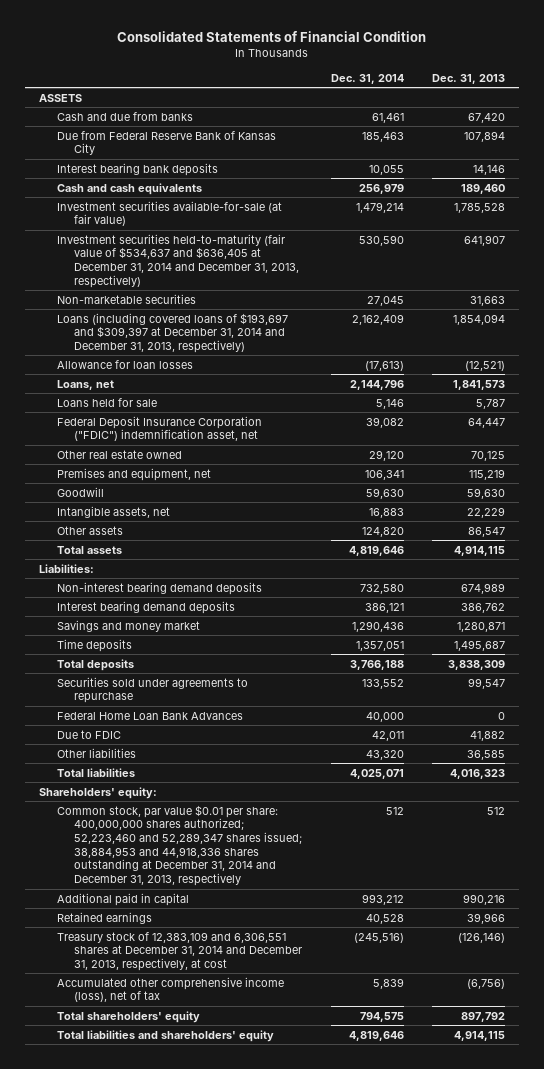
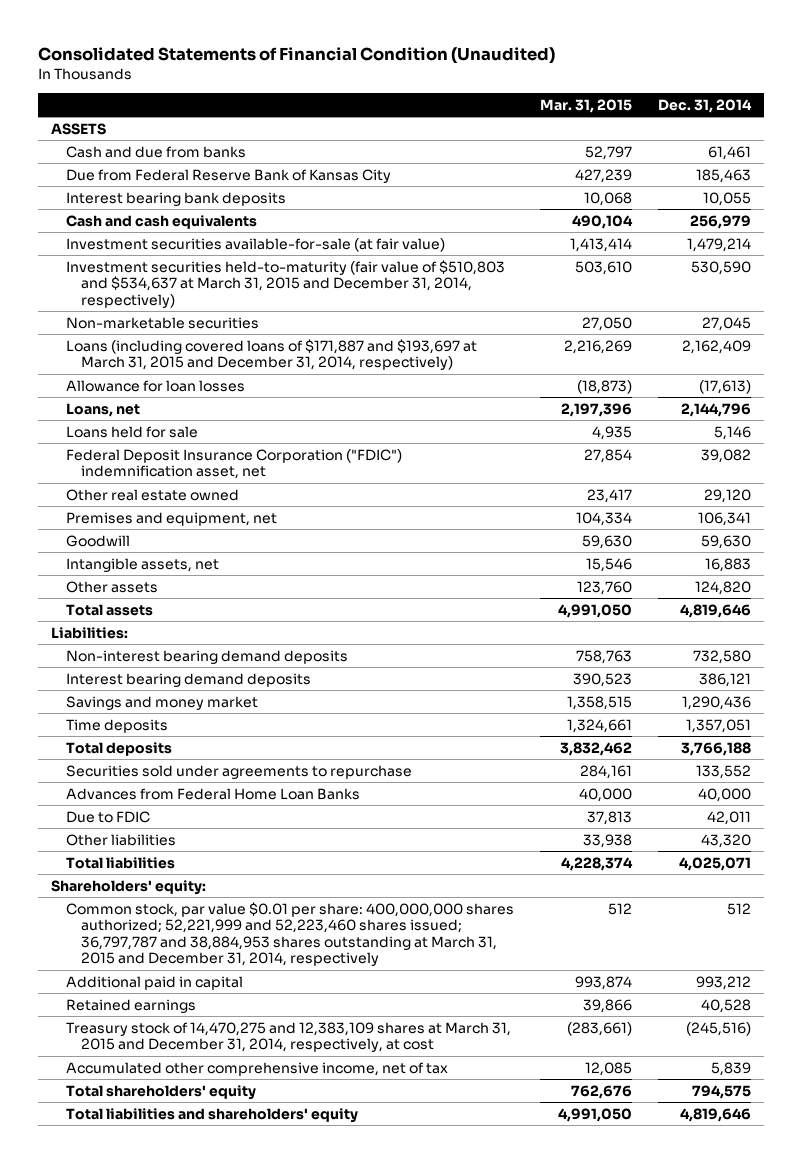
- Consolidated Statements of Financial Condition
+ Consolidated Statements of Financial Condition (Unaudited)
- | Dec. 31, 2014 | Dec. 31, 2013
+ | Mar. 31, 2015 | Dec. 31, 2014
- Investment securities held-to-maturity (fair value of $534,637 and $636,405 at December 31, 2014 and December 31, 2013, respectively) | 530,590 | 641,907
+ Investment securities held-to-maturity (fair value of $510,803 and $534,637 at March 31, 2015 and December 31, 2014, respectively) | 503,610 | 530,590
- Loans (including covered loans of $193,697 and $309,397 at December 31, 2014 and December 31, 2013, respectively) | 2,162,409 | 1,854,094
+ Loans (including covered loans of $171,887 and $193,697 at March 31, 2015 and December 31, 2014, respectively) | 2,216,269 | 2,162,409
- Federal Home Loan Bank Advances | 40,000 | 0
+ Advances from Federal Home Loan Banks | 40,000 | 40,000
- Common stock, par value $0.01 per share: 400,000,000 shares authorized; 52,223,460 and 52,289,347 shares issued; 38,884,953 and 44,918,336 shares outstanding at December 31, 2014 and December 31, 2013, respectively | 512 | 512
+ Common stock, par value $0.01 per share: 400,000,000 shares authorized; 52,221,999 and 52,223,460 shares issued; 36,797,787 and 38,884,953 shares outstanding at March 31, 2015 and December 31, 2014, respectively | 512 | 512
- Treasury stock of 12,383,109 and 6,306,551 shares at December 31, 2014 and December 31, 2013, respectively, at cost | (245,516) | (126,146)
- Accumulated other comprehensive income (loss), net of tax | 5,839 | (6,756)
+ Treasury stock of 14,470,275 and 12,383,109 shares at March 31, 2015 and December 31, 2014, respectively, at cost | (283,661) | (245,516)
+ Accumulated other comprehensive income, net of tax | 12,085 | 5,839

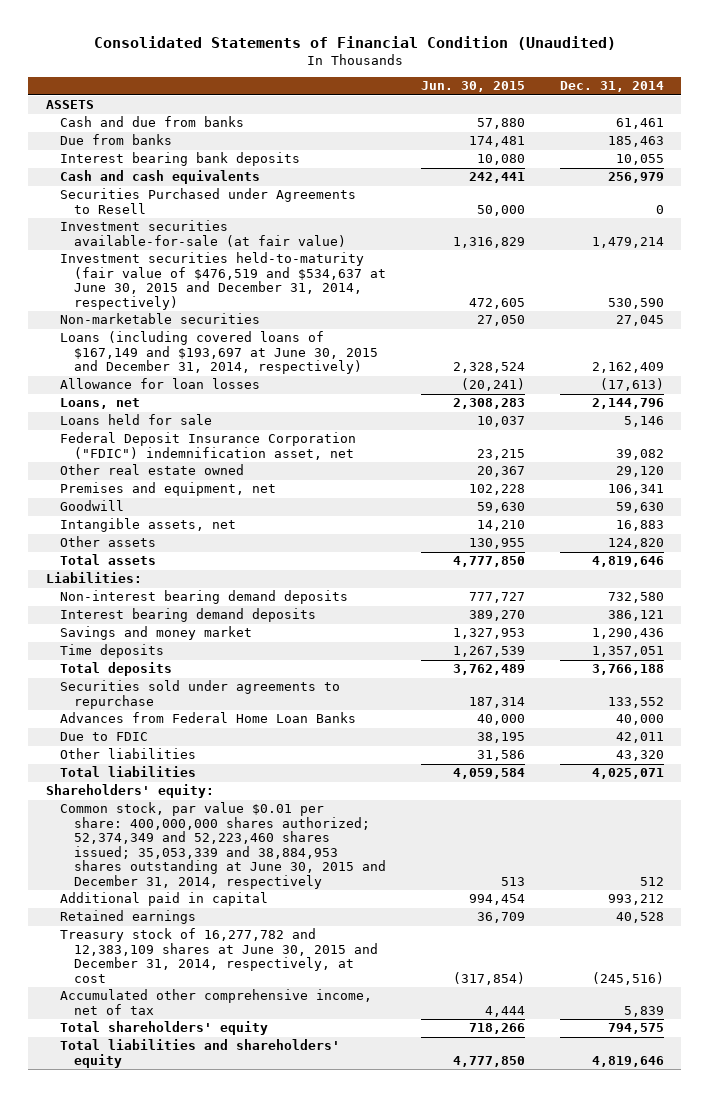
- | Mar. 31, 2015 | Dec. 31, 2014
+ | Jun. 30, 2015 | Dec. 31, 2014
- Due from Federal Reserve Bank of Kansas City | 427,239 | 185,463
+ Due from banks | 174,481 | 185,463
+ Securities Purchased under Agreements to Resell | 50,000 | 0
- Investment securities held-to-maturity (fair value of $510,803 and $534,637 at March 31, 2015 and December 31, 2014, respectively) | 503,610 | 530,590
+ Investment securities held-to-maturity (fair value of $476,519 and $534,637 at June 30, 2015 and December 31, 2014, respectively) | 472,605 | 530,590
- Loans (including covered loans of $171,887 and $193,697 at March 31, 2015 and December 31, 2014, respectively) | 2,216,269 | 2,162,409
+ Loans (including covered loans of $167,149 and $193,697 at June 30, 2015 and December 31, 2014, respectively) | 2,328,524 | 2,162,409
- Common stock, par value $0.01 per share: 400,000,000 shares authorized; 52,221,999 and 52,223,460 shares issued; 36,797,787 and 38,884,953 shares outstanding at March 31, 2015 and December 31, 2014, respectively | 512 | 512
+ Common stock, par value $0.01 per share: 400,000,000 shares authorized; 52,374,349 and 52,223,460 shares issued; 35,053,339 and 38,884,953 shares outstanding at June 30, 2015 and December 31, 2014, respectively | 513 | 512
- Treasury stock of 14,470,275 and 12,383,109 shares at March 31, 2015 and December 31, 2014, respectively, at cost | (283,661) | (245,516)
+ Treasury stock of 16,277,782 and 12,383,109 shares at June 30, 2015 and December 31, 2014, respectively, at cost | (317,854) | (245,516)

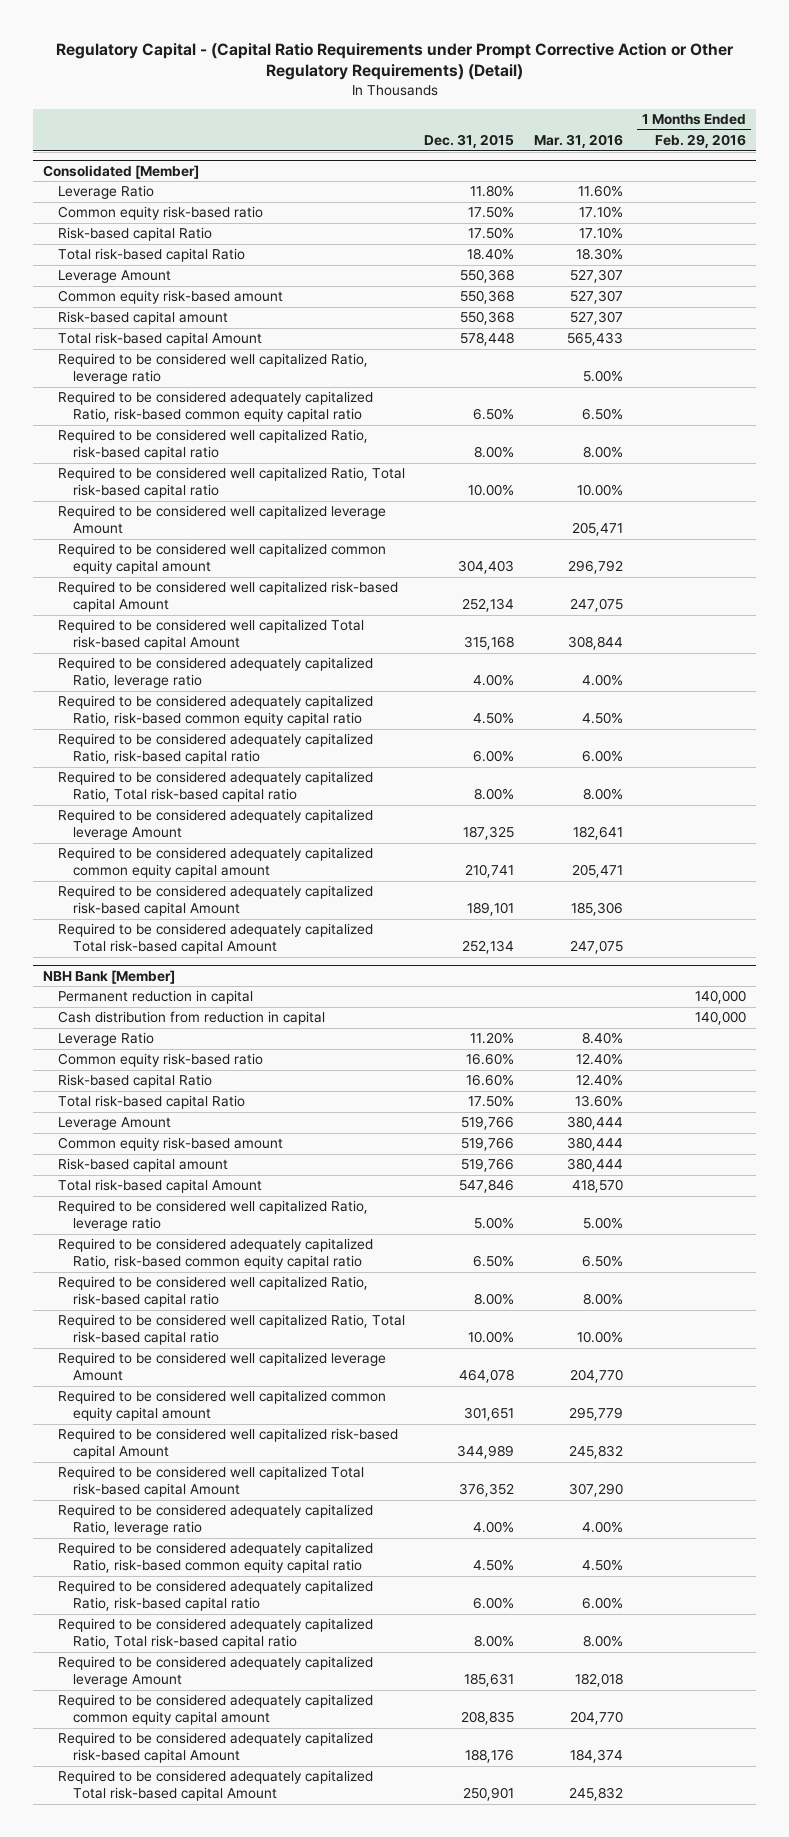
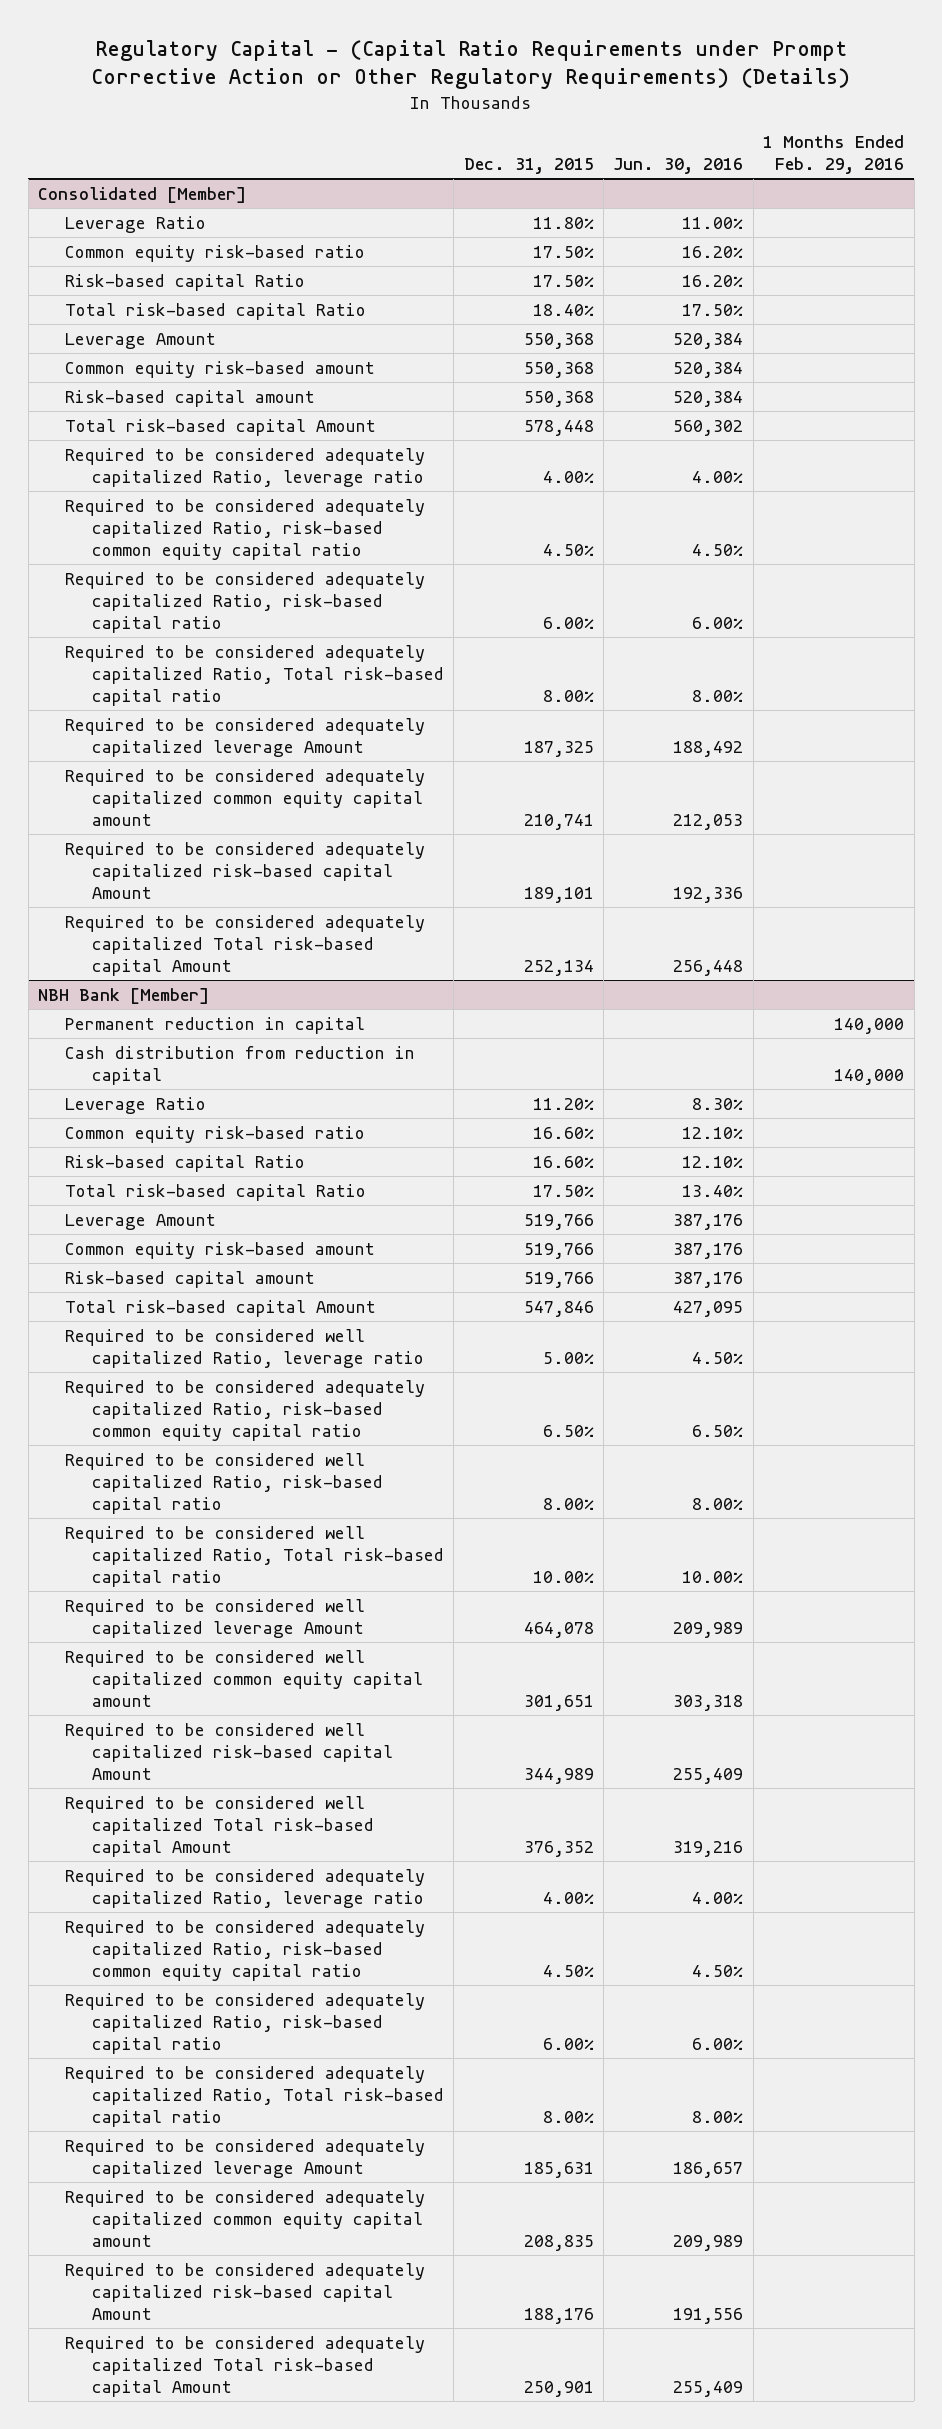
- Regulatory Capital - (Capital Ratio Requirements under Prompt Corrective Action or Other Regulatory Requirements) (Detail)
+ Regulatory Capital - (Capital Ratio Requirements under Prompt Corrective Action or Other Regulatory Requirements) (Details)
- | Dec. 31, 2015 | Mar. 31, 2016 | 1 Months Ended Feb. 29, 2016
+ | Dec. 31, 2015 | Jun. 30, 2016 | 1 Months Ended Feb. 29, 2016
@ Consolidated [Member]
- Required to be considered well capitalized Ratio, leverage ratio | | 5.00% |
- Required to be considered adequately capitalized Ratio, risk-based common equity capital ratio | 6.50% | 6.50% |
- Required to be considered well capitalized Ratio, risk-based capital ratio | 8.00% | 8.00% |
- Required to be considered well capitalized Ratio, Total risk-based capital ratio | 10.00% | 10.00% |
- Required to be considered well capitalized leverage Amount | | 205,471 |
- Required to be considered well capitalized common equity capital amount | 304,403 | 296,792 |
- Required to be considered well capitalized risk-based capital Amount | 252,134 | 247,075 |
- Required to be considered well capitalized Total risk-based capital Amount | 315,168 | 308,844 |

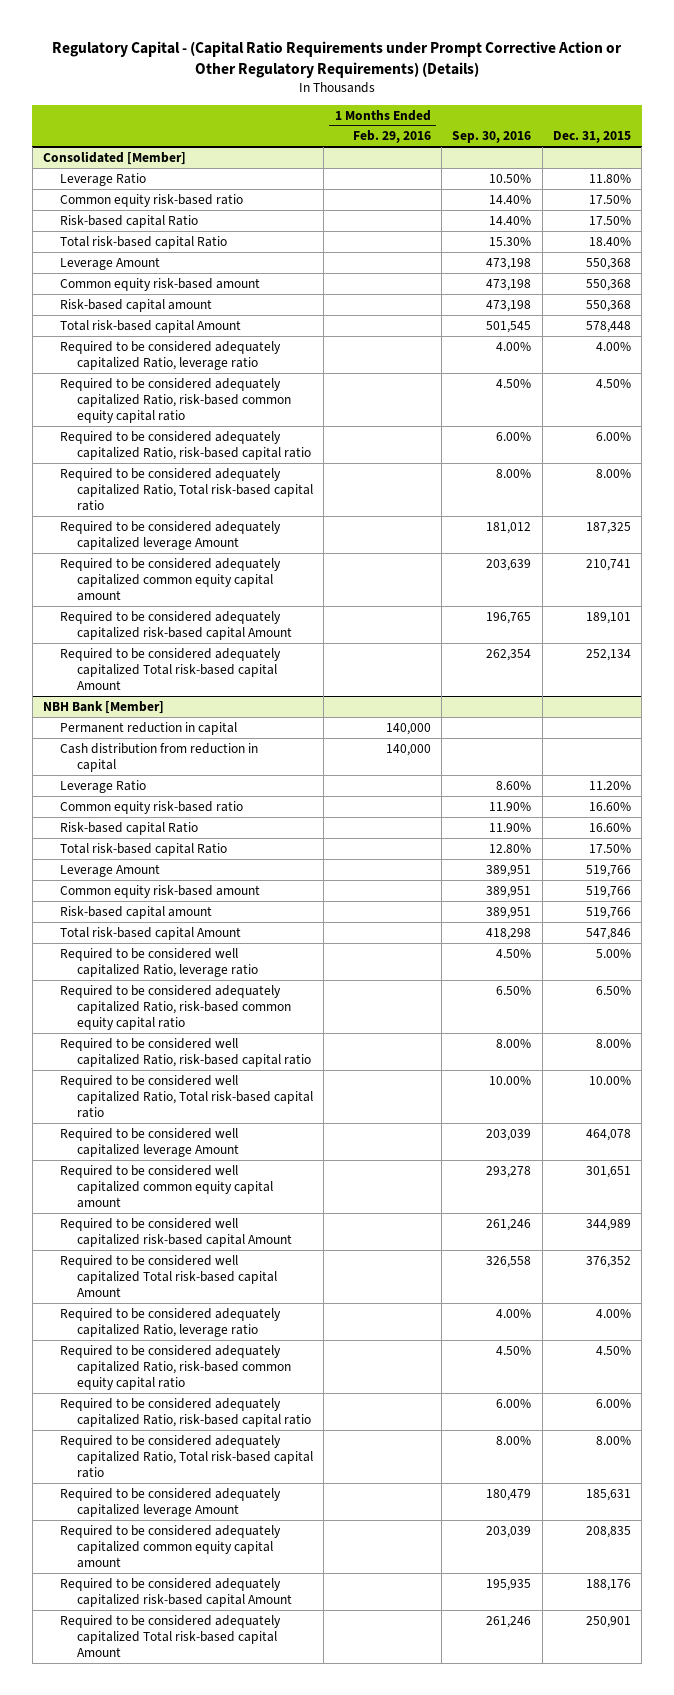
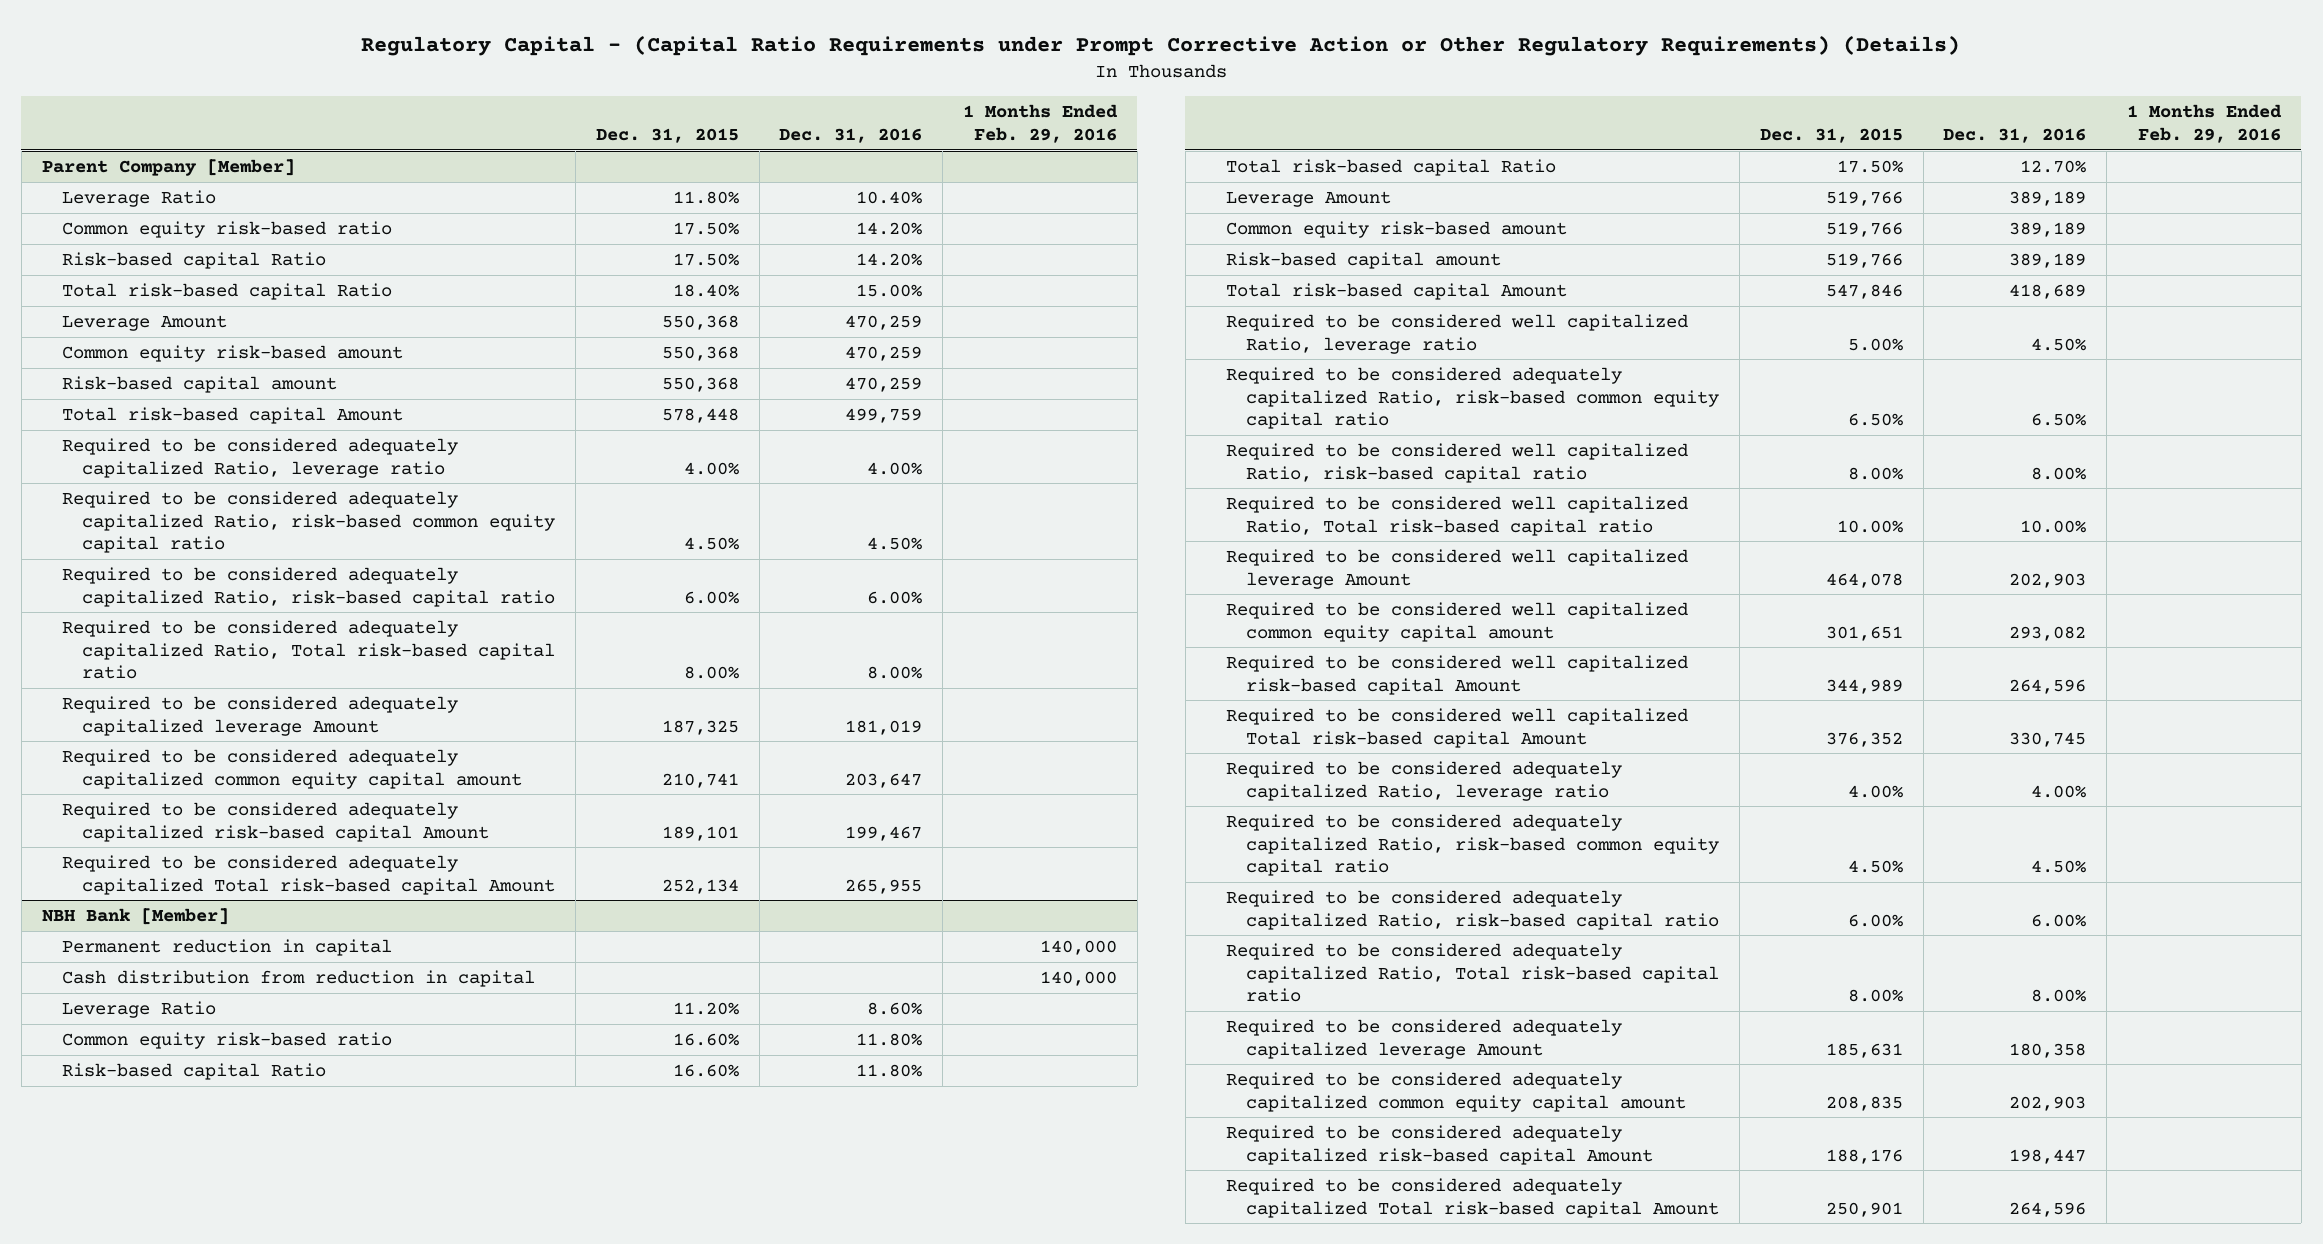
- | 1 Months Ended Feb. 29, 2016 | Sep. 30, 2016 | Dec. 31, 2015
+ | Dec. 31, 2015 | Dec. 31, 2016 | 1 Months Ended Feb. 29, 2016
- Consolidated [Member]
+ Parent Company [Member]

